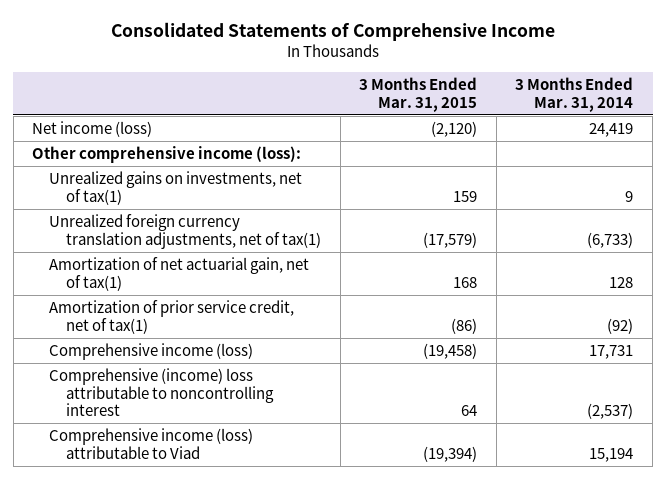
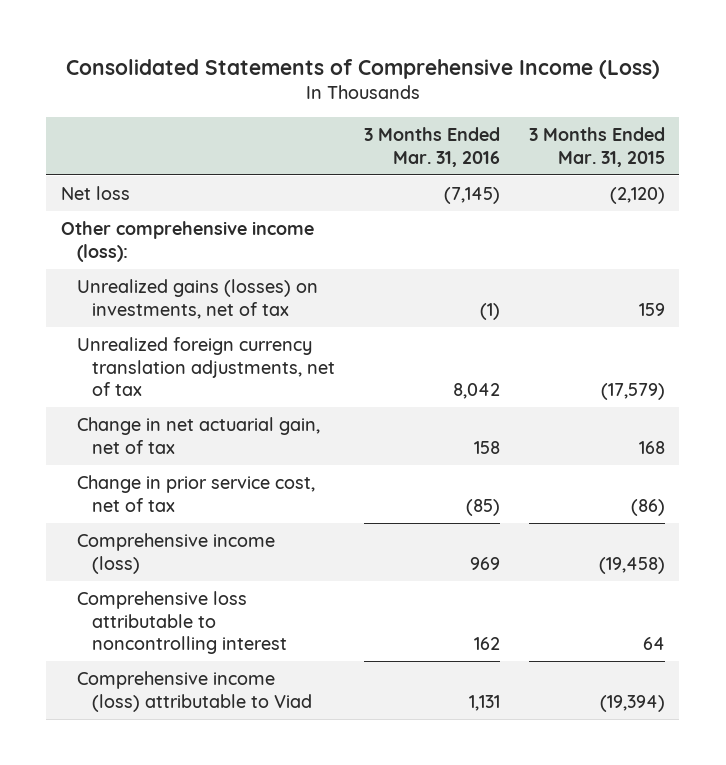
- Consolidated Statements of Comprehensive Income
+ Consolidated Statements of Comprehensive Income (Loss)
- | 3 Months Ended Mar. 31, 2015 | 3 Months Ended Mar. 31, 2014
+ | 3 Months Ended Mar. 31, 2016 | 3 Months Ended Mar. 31, 2015
- Net income (loss) | (2,120) | 24,419
+ Net loss | (7,145) | (2,120)
- Unrealized gains on investments, net of tax(1) | 159 | 9
- Unrealized foreign currency translation adjustments, net of tax(1) | (17,579) | (6,733)
- Amortization of net actuarial gain, net of tax(1) | 168 | 128
- Amortization of prior service credit, net of tax(1) | (86) | (92)
+ Unrealized gains (losses) on investments, net of tax | (1) | 159
+ Unrealized foreign currency translation adjustments, net of tax | 8,042 | (17,579)
+ Change in net actuarial gain, net of tax | 158 | 168
+ Change in prior service cost, net of tax | (85) | (86)
- Comprehensive (income) loss attributable to noncontrolling interest | 64 | (2,537)
+ Comprehensive loss attributable to noncontrolling interest | 162 | 64

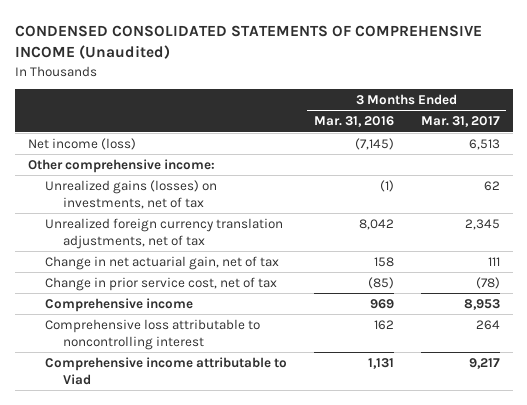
- Consolidated Statements of Comprehensive Income (Loss)
+ CONDENSED CONSOLIDATED STATEMENTS OF COMPREHENSIVE INCOME (Unaudited)
- | 3 Months Ended Mar. 31, 2016 | 3 Months Ended Mar. 31, 2015
+ | 3 Months Ended Mar. 31, 2016 | 3 Months Ended Mar. 31, 2017
- Net loss | (7,145) | (2,120)
- Other comprehensive income (loss):
+ Net income (loss) | (7,145) | 6,513
+ Other comprehensive income:
- Comprehensive income (loss) | 969 | (19,458)
+ Comprehensive income | 969 | 8,953
- Comprehensive income (loss) attributable to Viad | 1,131 | (19,394)
+ Comprehensive income attributable to Viad | 1,131 | 9,217

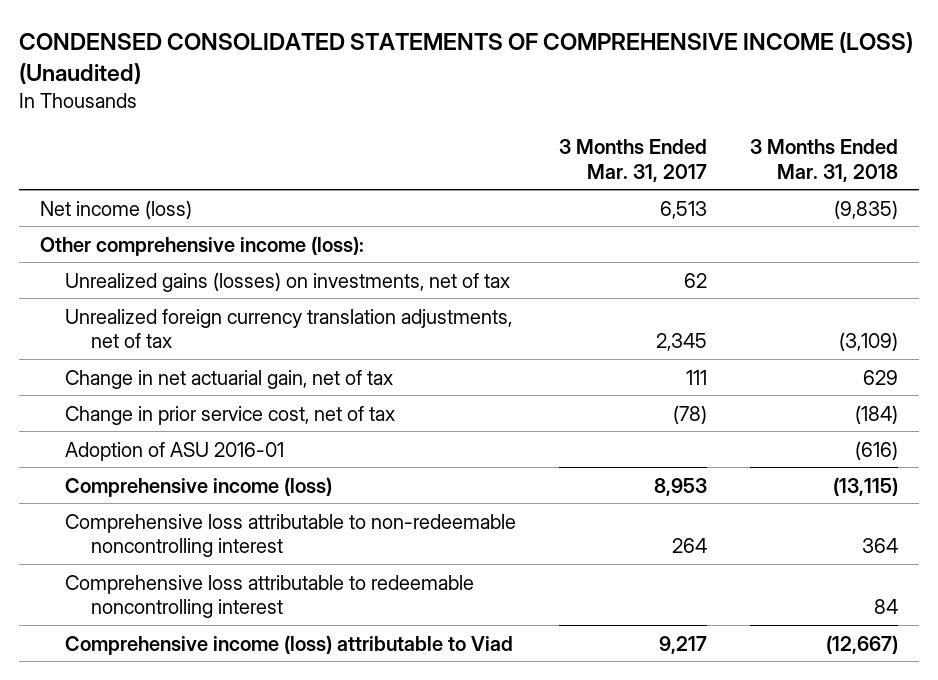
- CONDENSED CONSOLIDATED STATEMENTS OF COMPREHENSIVE INCOME (Unaudited)
+ CONDENSED CONSOLIDATED STATEMENTS OF COMPREHENSIVE INCOME (LOSS) (Unaudited)
- | 3 Months Ended Mar. 31, 2016 | 3 Months Ended Mar. 31, 2017
+ | 3 Months Ended Mar. 31, 2017 | 3 Months Ended Mar. 31, 2018
- Other comprehensive income:
+ Other comprehensive income (loss):
- Comprehensive income | 969 | 8,953
- Comprehensive loss attributable to noncontrolling interest | 162 | 264
- Comprehensive income attributable to Viad | 1,131 | 9,217
+ Adoption of ASU 2016-01 | | (616)
+ Comprehensive income (loss) | 8,953 | (13,115)
+ Comprehensive loss attributable to non-redeemable noncontrolling interest | 264 | 364
+ Comprehensive loss attributable to redeemable noncontrolling interest | | 84
+ Comprehensive income (loss) attributable to Viad | 9,217 | (12,667)

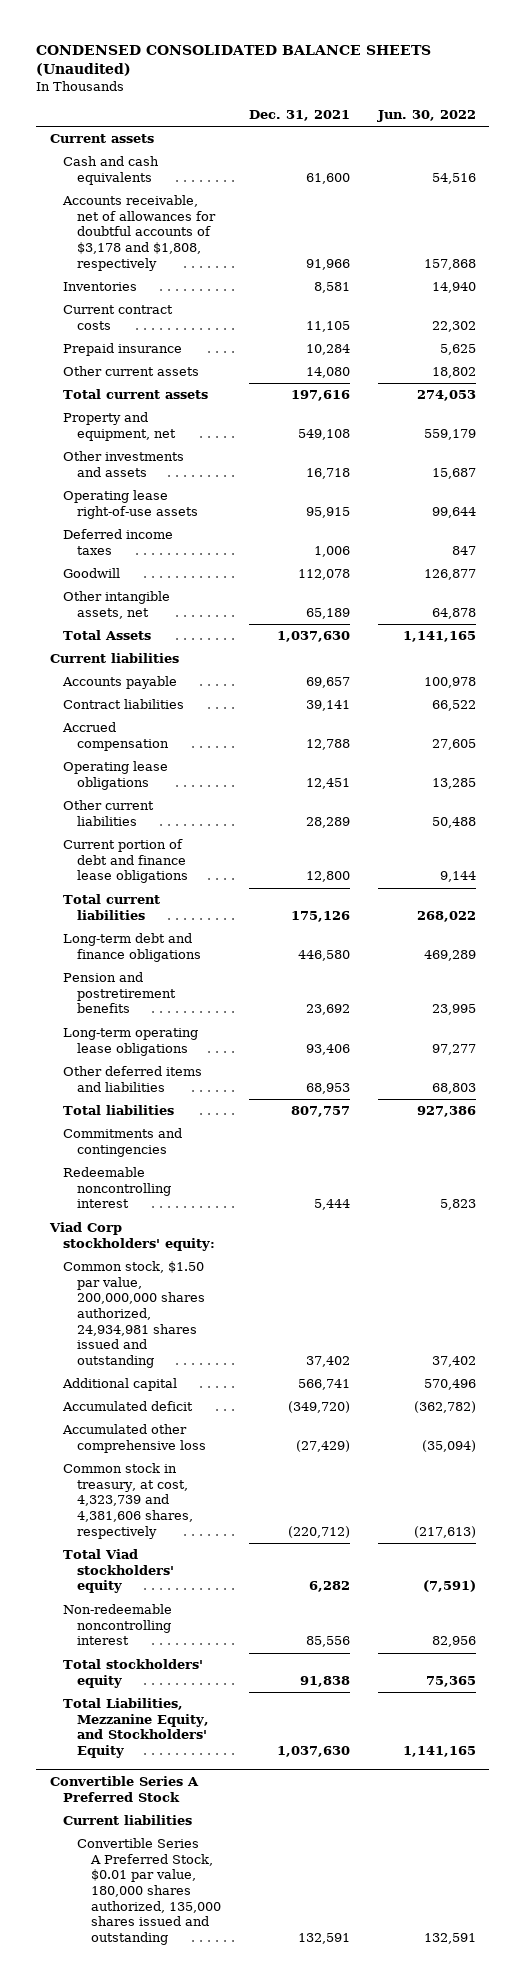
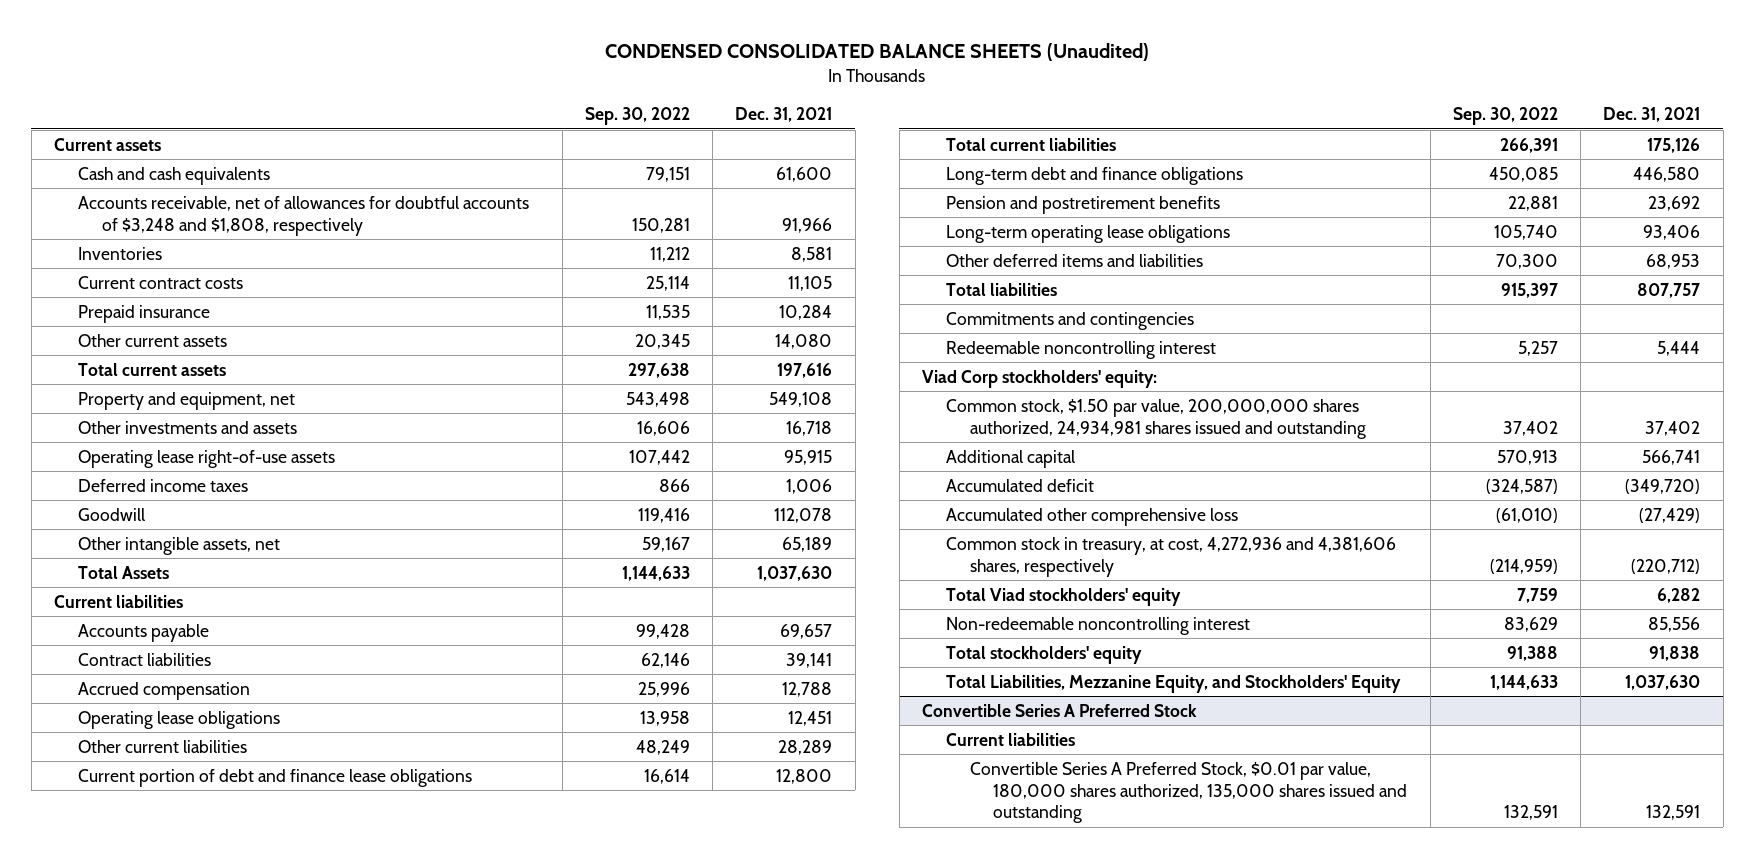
- | Dec. 31, 2021 | Jun. 30, 2022
+ | Sep. 30, 2022 | Dec. 31, 2021
- Accounts receivable, net of allowances for doubtful accounts of $3,178 and $1,808, respectively | 91,966 | 157,868
+ Accounts receivable, net of allowances for doubtful accounts of $3,248 and $1,808, respectively | 150,281 | 91,966
- Common stock in treasury, at cost, 4,323,739 and 4,381,606 shares, respectively | (220,712) | (217,613)
+ Common stock in treasury, at cost, 4,272,936 and 4,381,606 shares, respectively | (214,959) | (220,712)

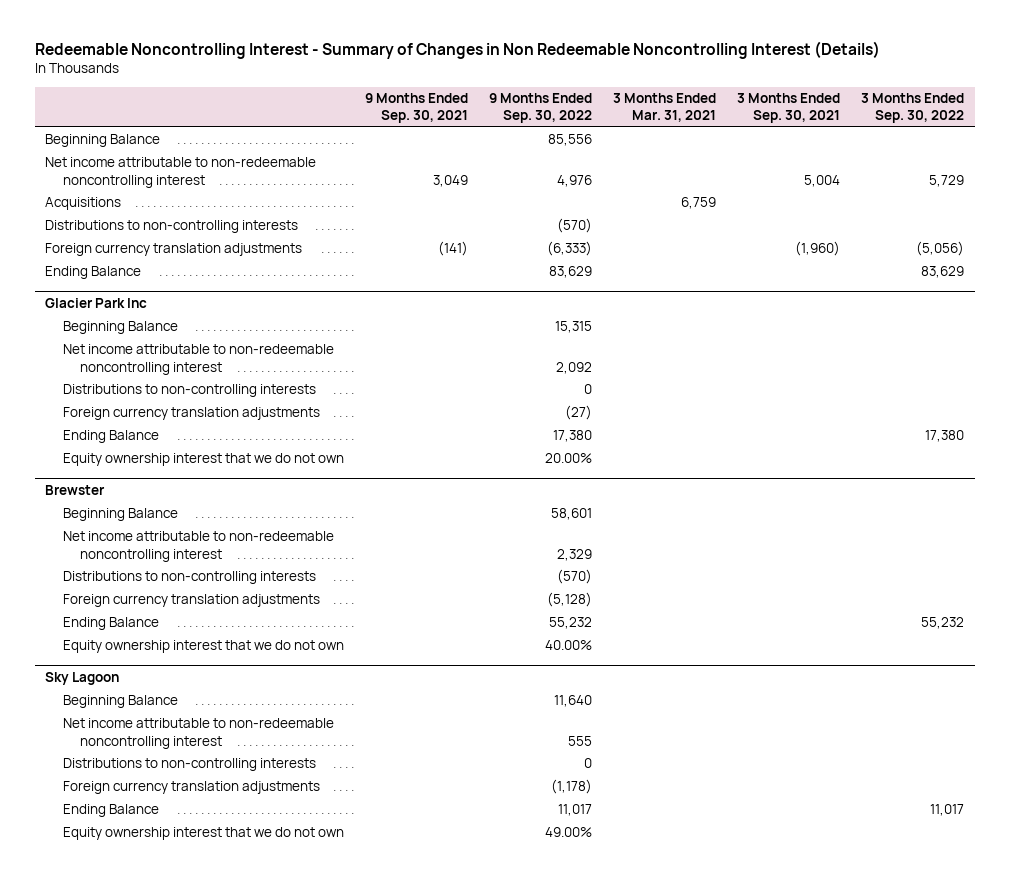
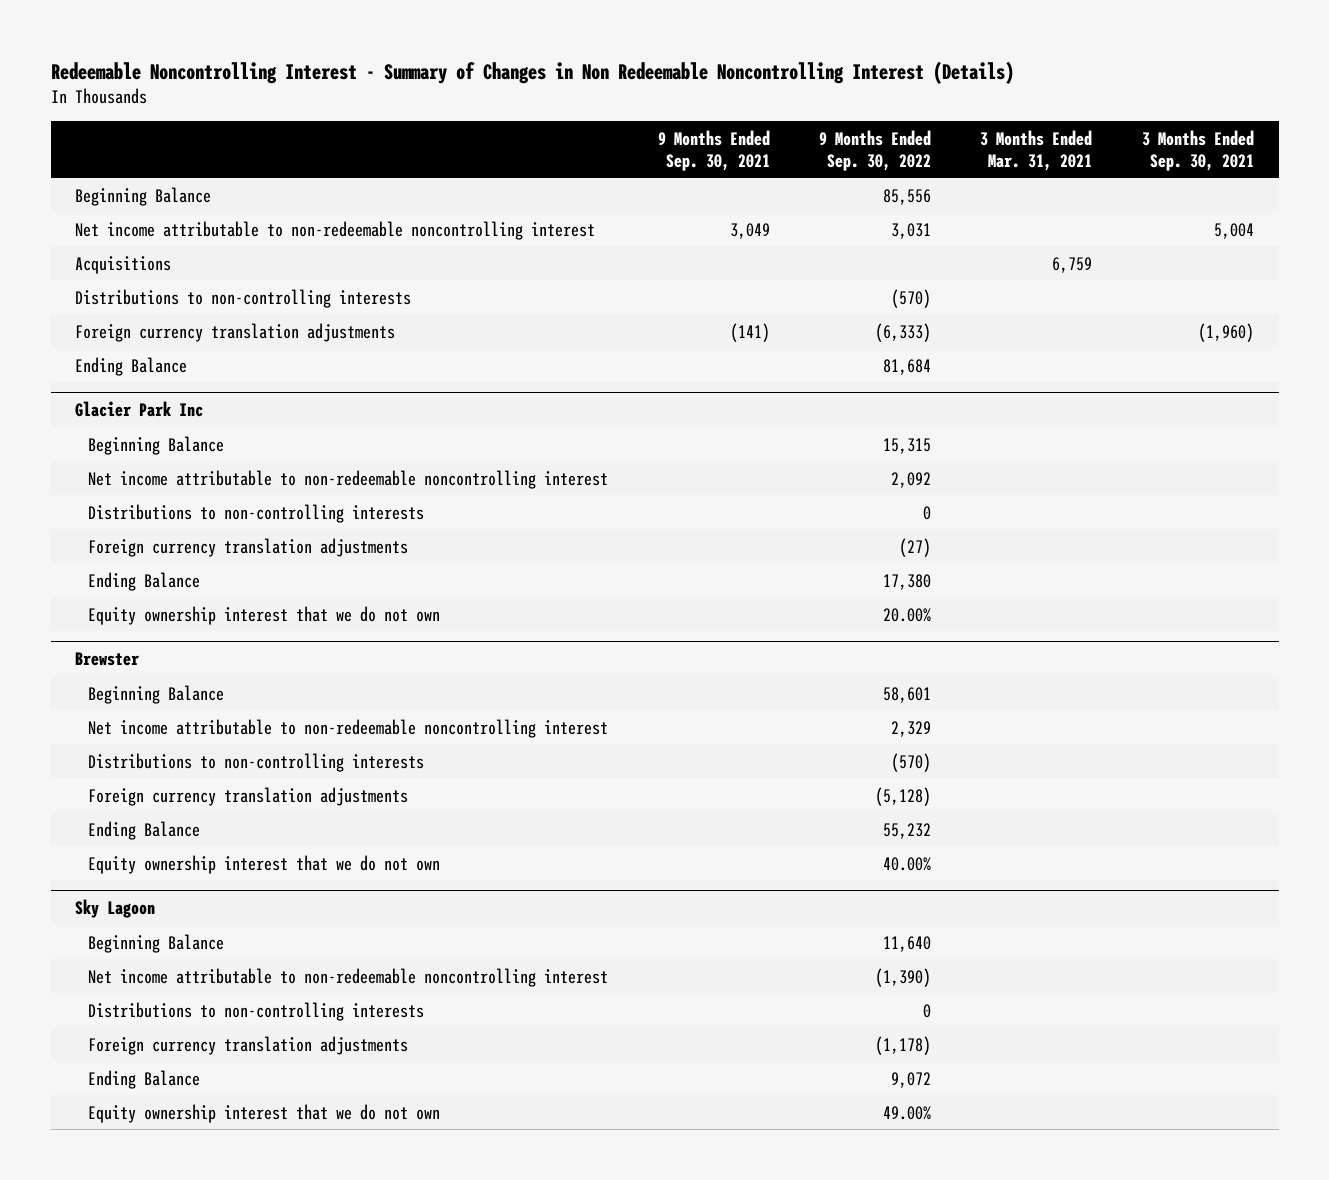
- | 9 Months Ended Sep. 30, 2021 | 9 Months Ended Sep. 30, 2022 | 3 Months Ended Mar. 31, 2021 | 3 Months Ended Sep. 30, 2021 | 3 Months Ended Sep. 30, 2022
+ | 9 Months Ended Sep. 30, 2021 | 9 Months Ended Sep. 30, 2022 | 3 Months Ended Mar. 31, 2021 | 3 Months Ended Sep. 30, 2021
- Net income attributable to non-redeemable noncontrolling interest | 3,049 | 4,976 | | 5,004 | 5,729
+ Net income attributable to non-redeemable noncontrolling interest | 3,049 | 3,031 | | 5,004
- Ending Balance | | 83,629 | | | 83,629
+ Ending Balance | | 81,684 | |
@ Sky Lagoon
- Net income attributable to non-redeemable noncontrolling interest | | 555 | | |
+ Net income attributable to non-redeemable noncontrolling interest | | (1,390) | |
- Ending Balance | | 11,017 | | | 11,017
+ Ending Balance | | 9,072 | |

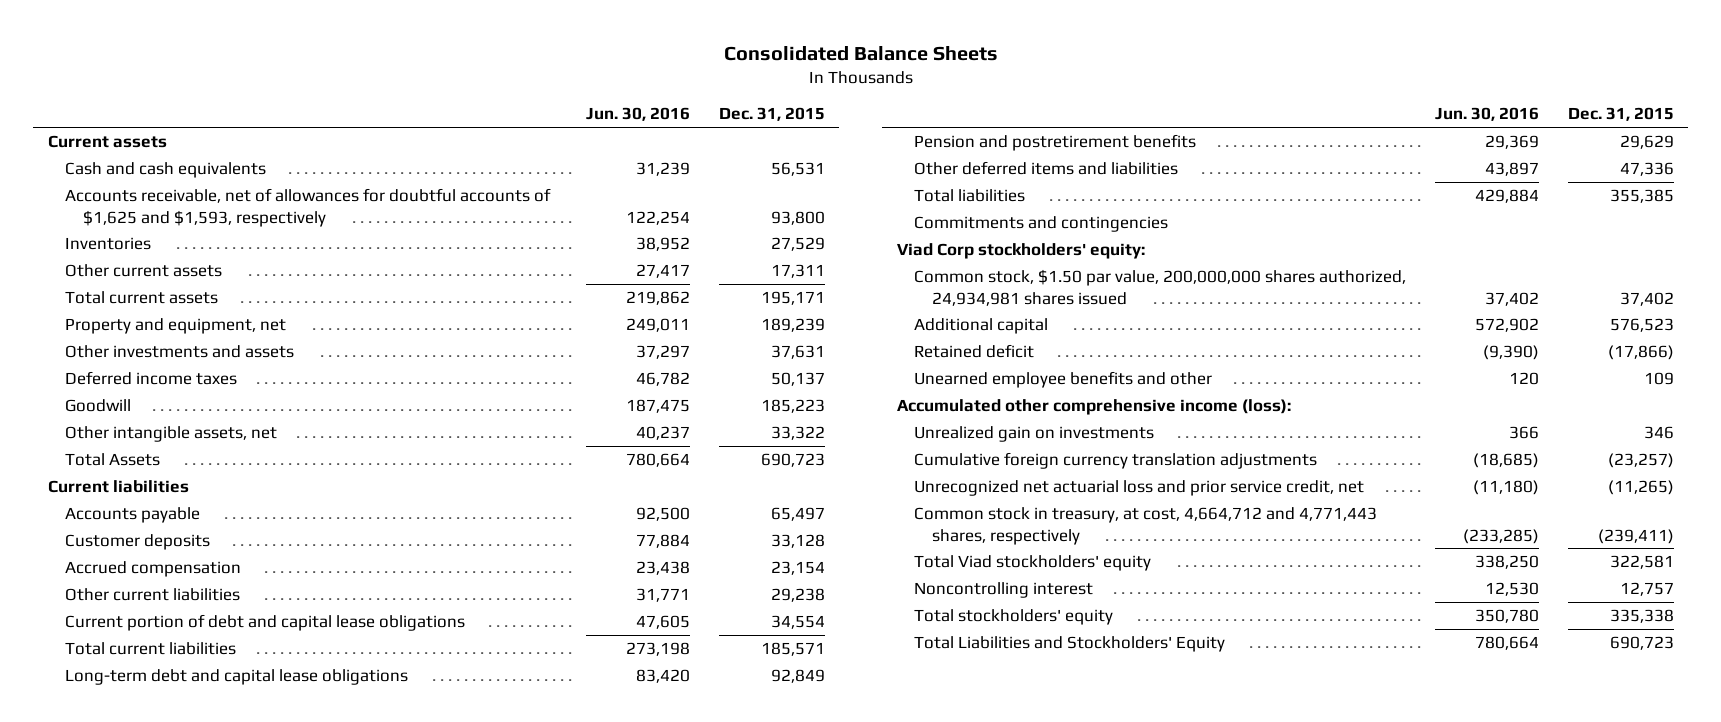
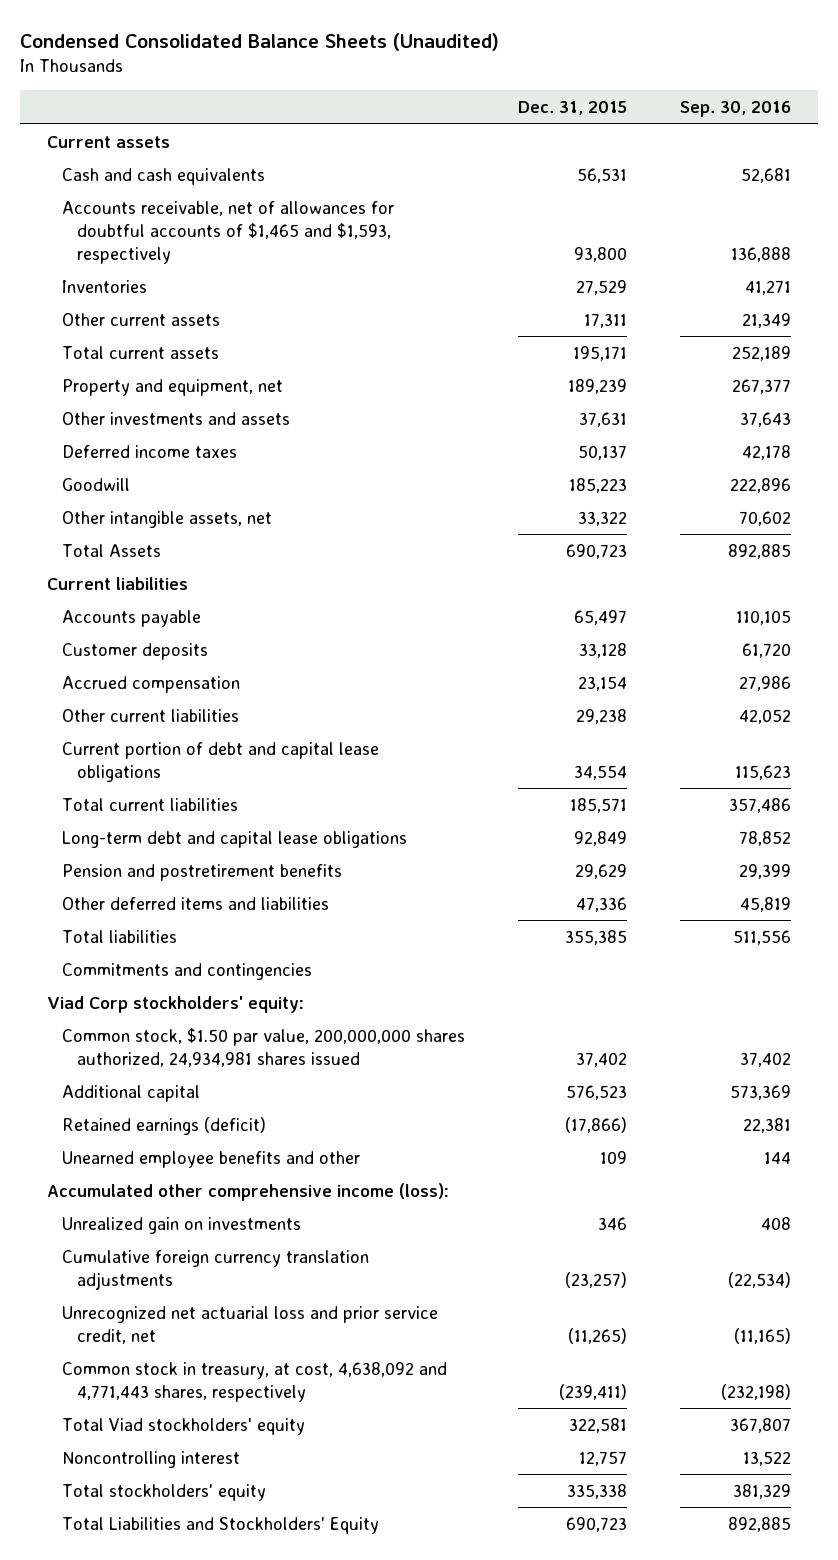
- Consolidated Balance Sheets
+ Condensed Consolidated Balance Sheets (Unaudited)
- | Jun. 30, 2016 | Dec. 31, 2015
+ | Dec. 31, 2015 | Sep. 30, 2016
- Accounts receivable, net of allowances for doubtful accounts of $1,625 and $1,593, respectively | 122,254 | 93,800
+ Accounts receivable, net of allowances for doubtful accounts of $1,465 and $1,593, respectively | 93,800 | 136,888
- Retained deficit | (9,390) | (17,866)
+ Retained earnings (deficit) | (17,866) | 22,381
- Common stock in treasury, at cost, 4,664,712 and 4,771,443 shares, respectively | (233,285) | (239,411)
+ Common stock in treasury, at cost, 4,638,092 and 4,771,443 shares, respectively | (239,411) | (232,198)

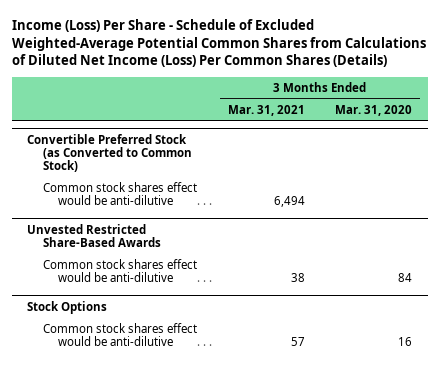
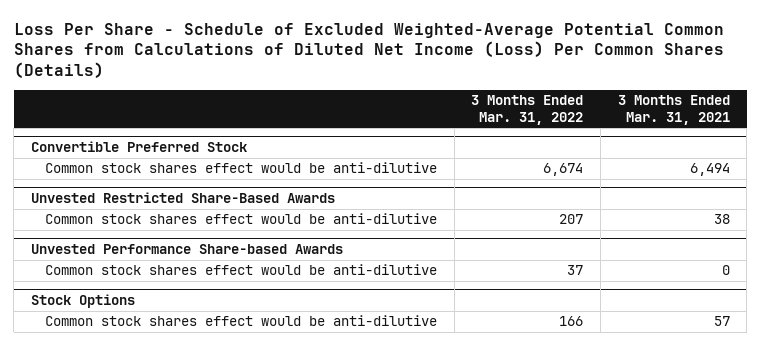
- Income (Loss) Per Share - Schedule of Excluded Weighted-Average Potential Common Shares from Calculations of Diluted Net Income (Loss) Per Common Shares (Details)
+ Loss Per Share - Schedule of Excluded Weighted-Average Potential Common Shares from Calculations of Diluted Net Income (Loss) Per Common Shares (Details)
- | 3 Months Ended Mar. 31, 2021 | 3 Months Ended Mar. 31, 2020
+ | 3 Months Ended Mar. 31, 2022 | 3 Months Ended Mar. 31, 2021
- Convertible Preferred Stock (as Converted to Common Stock)
+ Convertible Preferred Stock
+ Unvested Performance Share-based Awards
+ Common stock shares effect would be anti-dilutive | 37 | 0

